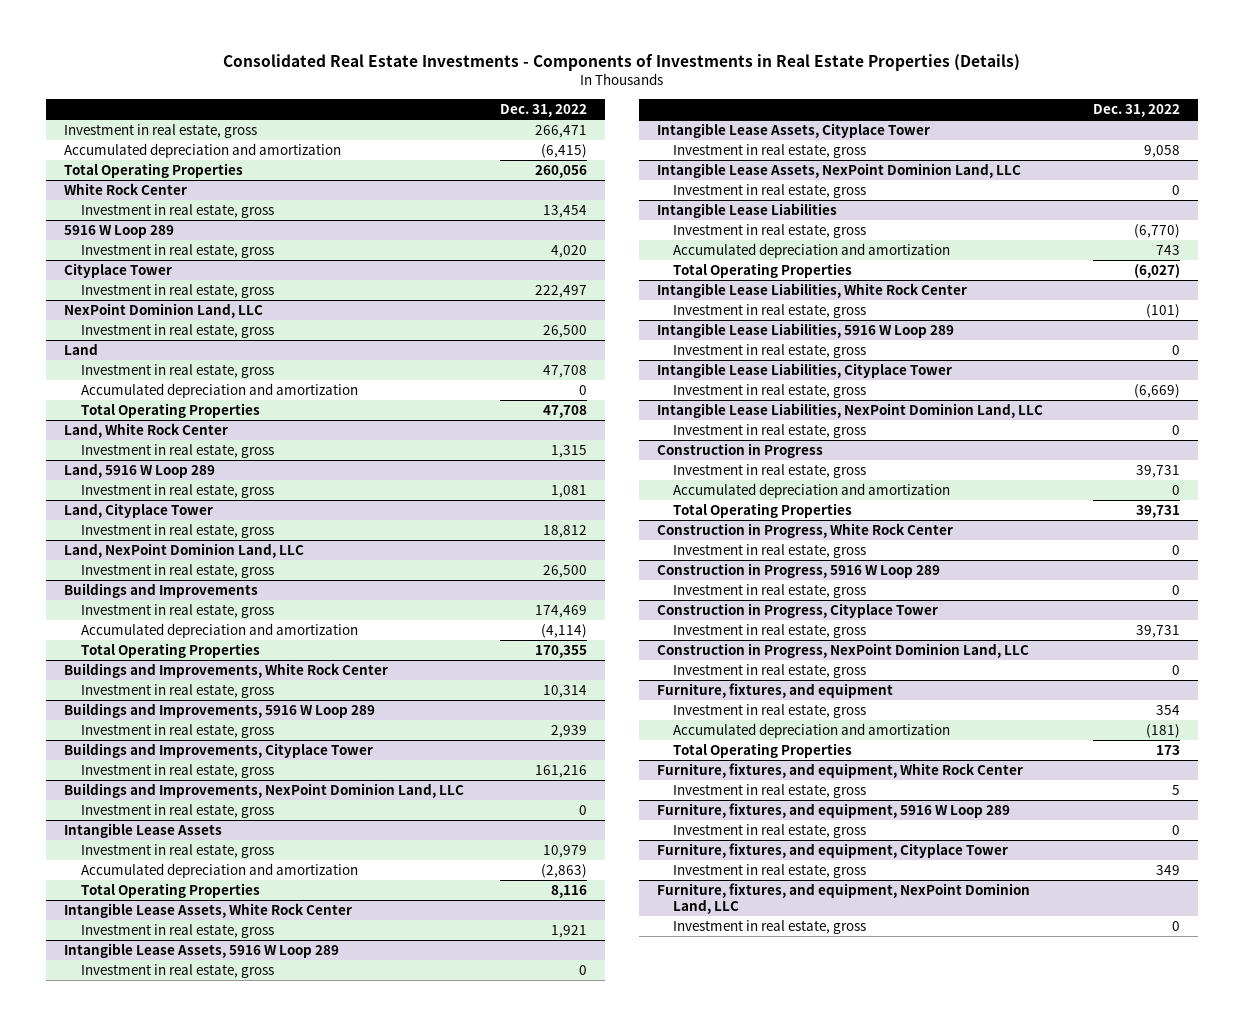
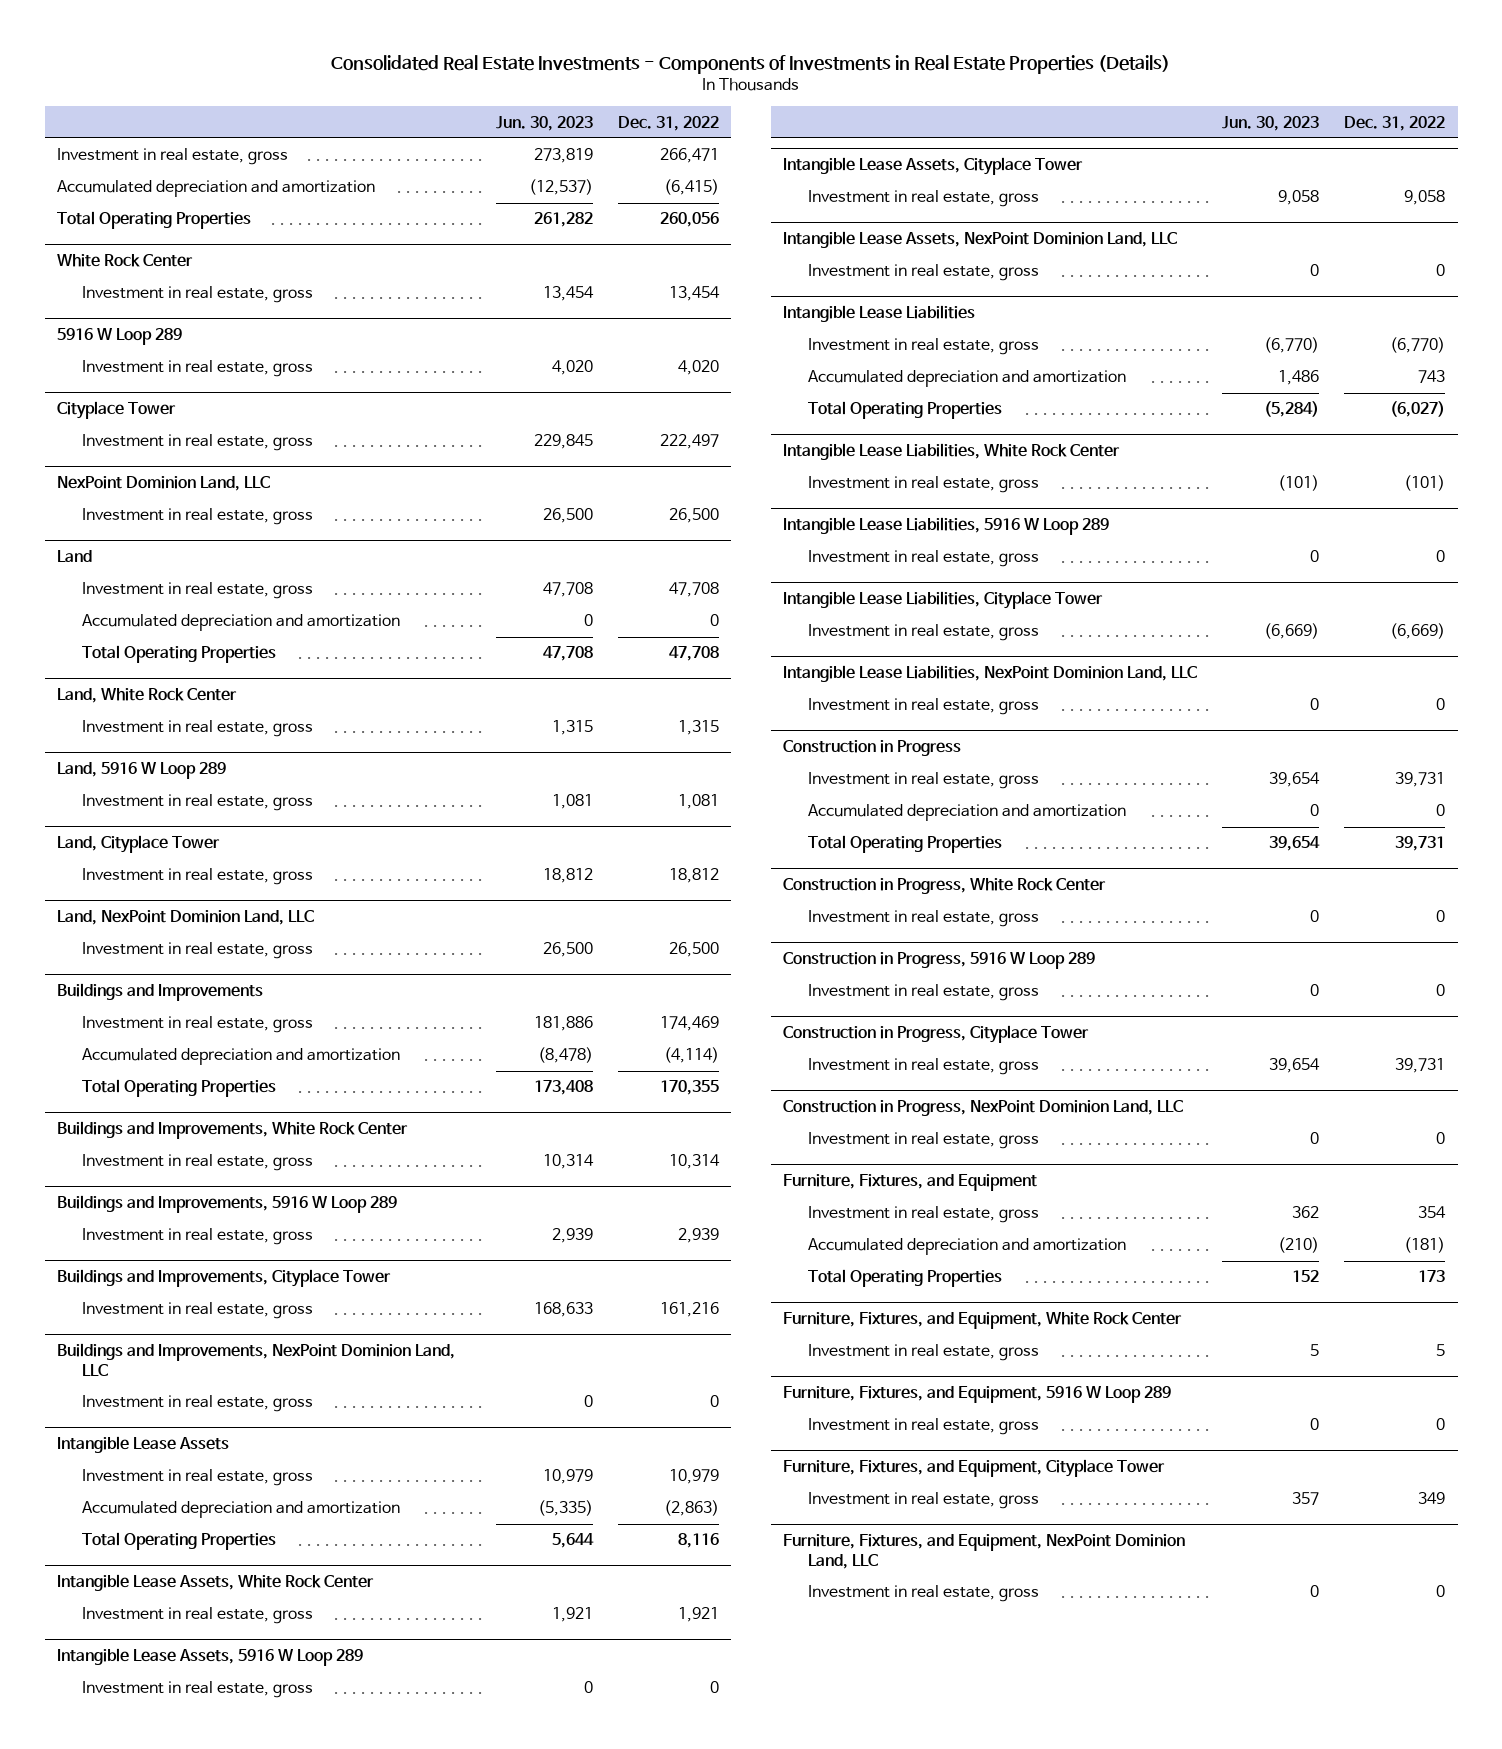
- | Dec. 31, 2022
+ | Jun. 30, 2023 | Dec. 31, 2022
- Furniture, fixtures, and equipment
+ Furniture, Fixtures, and Equipment
- Furniture, fixtures, and equipment, White Rock Center
+ Furniture, Fixtures, and Equipment, White Rock Center
- Furniture, fixtures, and equipment, 5916 W Loop 289
+ Furniture, Fixtures, and Equipment, 5916 W Loop 289
- Furniture, fixtures, and equipment, Cityplace Tower
+ Furniture, Fixtures, and Equipment, Cityplace Tower
- Furniture, fixtures, and equipment, NexPoint Dominion Land, LLC
+ Furniture, Fixtures, and Equipment, NexPoint Dominion Land, LLC

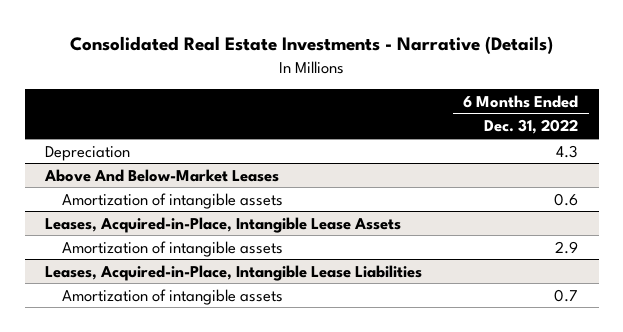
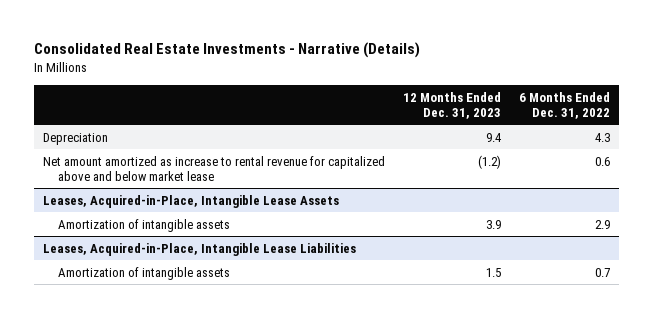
- | 6 Months Ended Dec. 31, 2022
+ | 12 Months Ended Dec. 31, 2023 | 6 Months Ended Dec. 31, 2022
- Above And Below-Market Leases
- Amortization of intangible assets | 0.6
+ Net amount amortized as increase to rental revenue for capitalized above and below market lease | (1.2) | 0.6

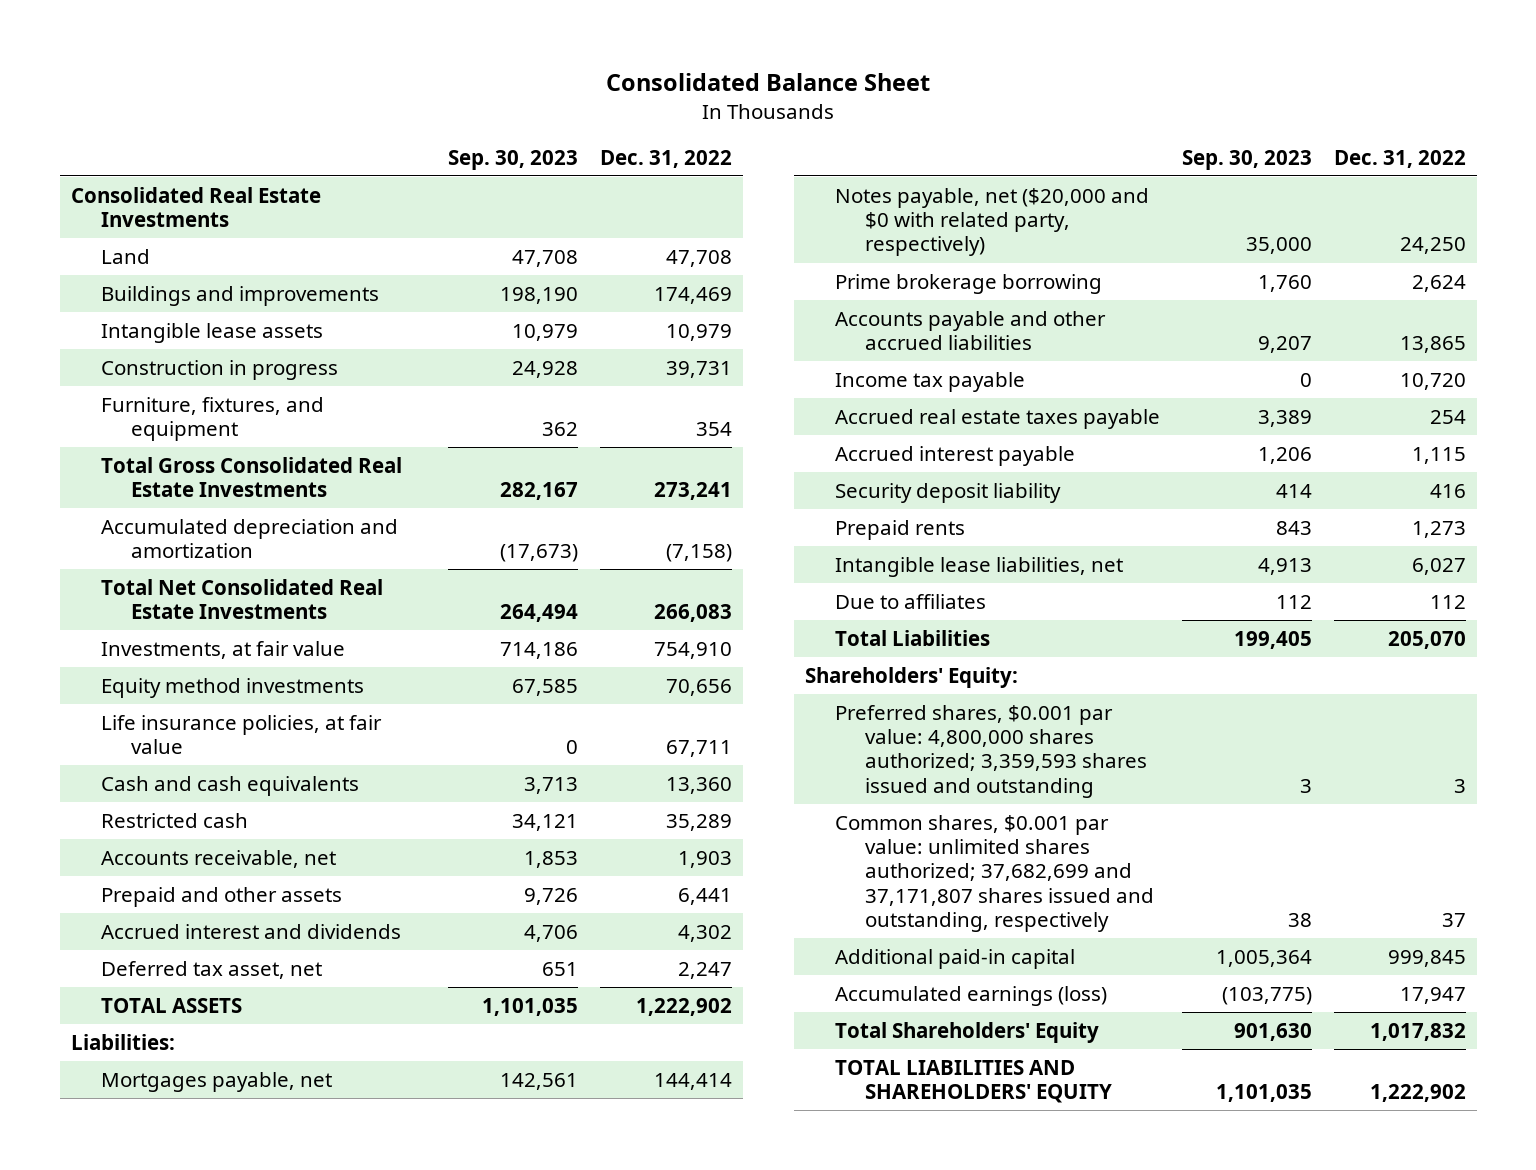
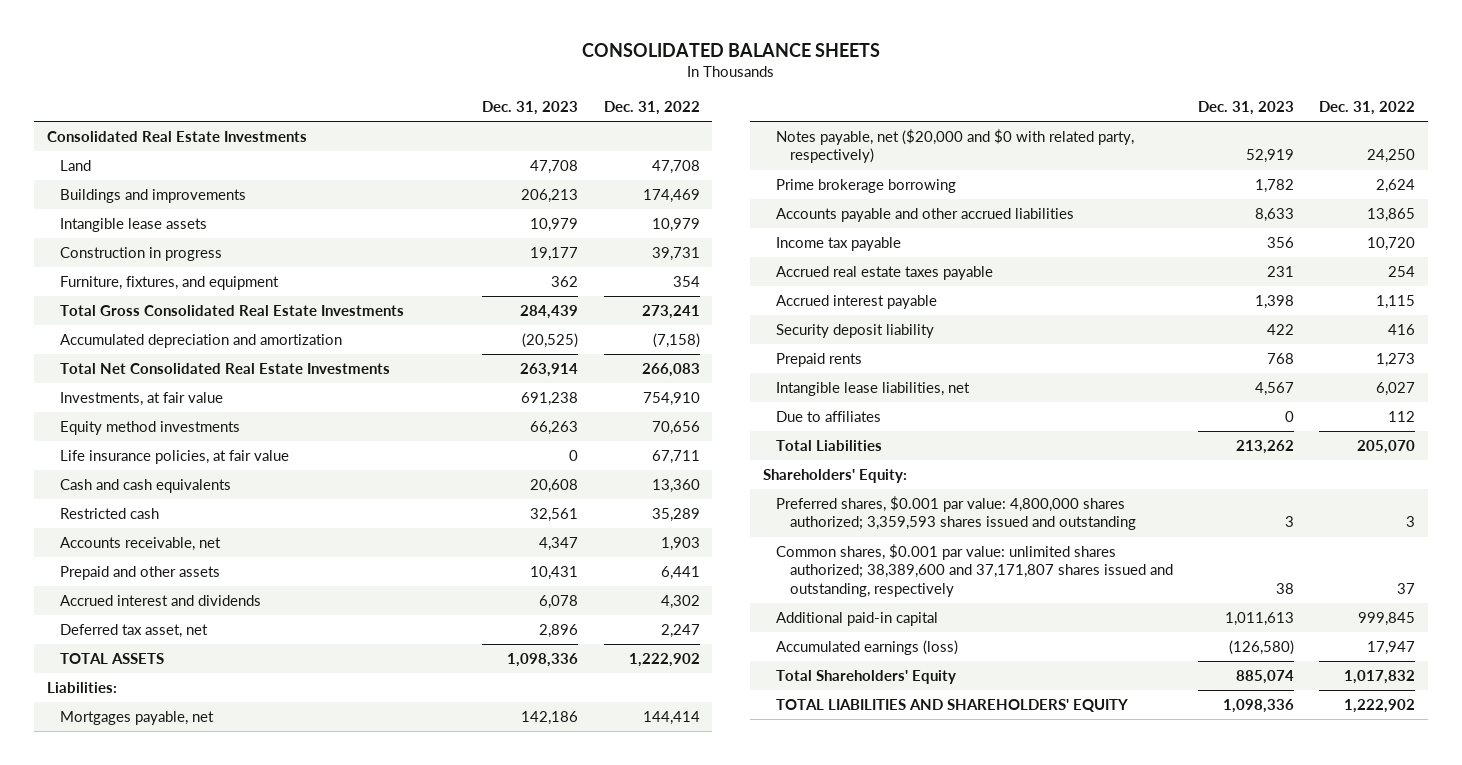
- Consolidated Balance Sheet
+ CONSOLIDATED BALANCE SHEETS
- | Sep. 30, 2023 | Dec. 31, 2022
+ | Dec. 31, 2023 | Dec. 31, 2022
- Common shares, $0.001 par value: unlimited shares authorized; 37,682,699 and 37,171,807 shares issued and outstanding, respectively | 38 | 37
+ Common shares, $0.001 par value: unlimited shares authorized; 38,389,600 and 37,171,807 shares issued and outstanding, respectively | 38 | 37

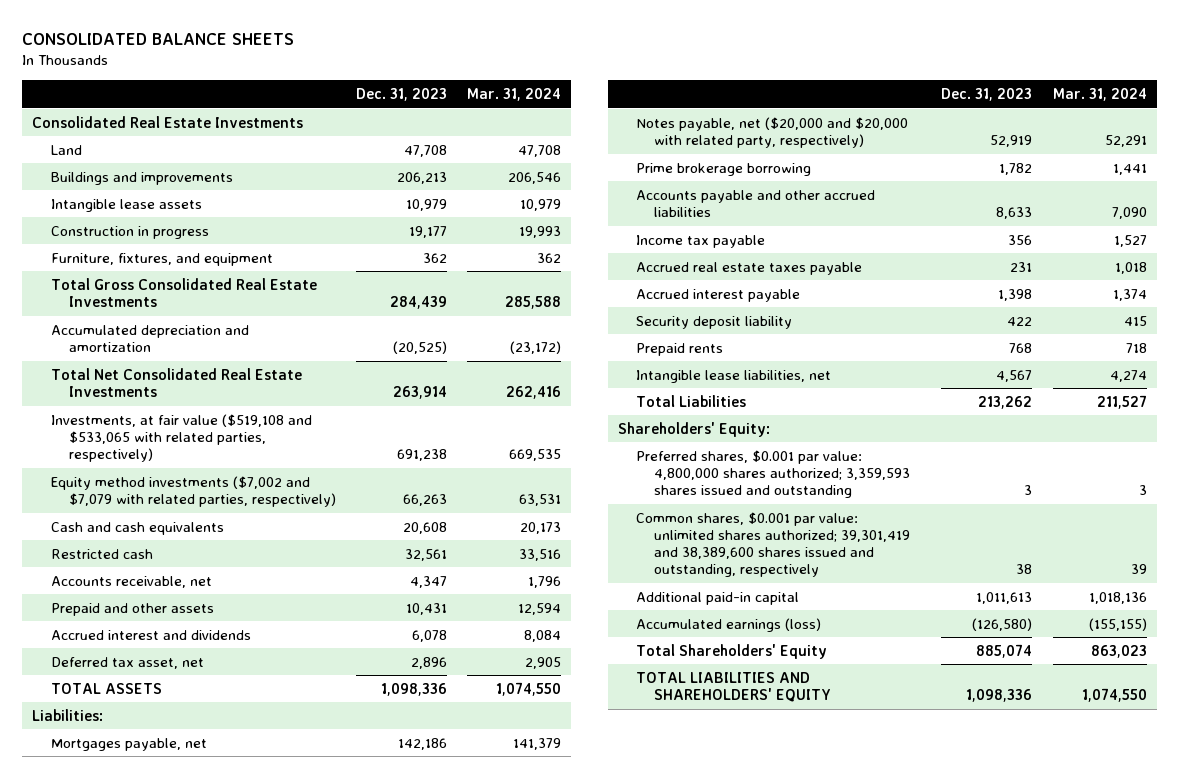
- | Dec. 31, 2023 | Dec. 31, 2022
+ | Dec. 31, 2023 | Mar. 31, 2024
- Investments, at fair value | 691,238 | 754,910
- Equity method investments | 66,263 | 70,656
- Life insurance policies, at fair value | 0 | 67,711
+ Investments, at fair value ($519,108 and $533,065 with related parties, respectively) | 691,238 | 669,535
+ Equity method investments ($7,002 and $7,079 with related parties, respectively) | 66,263 | 63,531
- Notes payable, net ($20,000 and $0 with related party, respectively) | 52,919 | 24,250
+ Notes payable, net ($20,000 and $20,000 with related party, respectively) | 52,919 | 52,291
- Due to affiliates | 0 | 112
- Common shares, $0.001 par value: unlimited shares authorized; 38,389,600 and 37,171,807 shares issued and outstanding, respectively | 38 | 37
+ Common shares, $0.001 par value: unlimited shares authorized; 39,301,419 and 38,389,600 shares issued and outstanding, respectively | 38 | 39

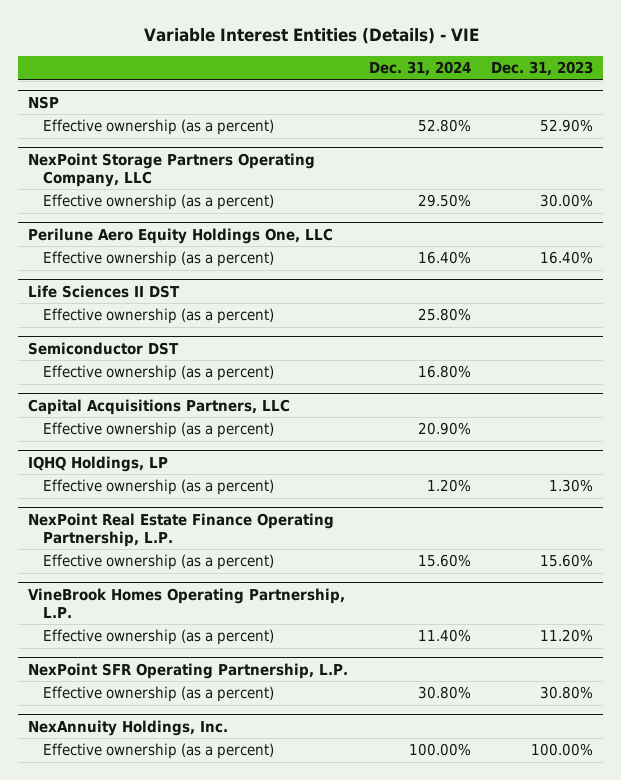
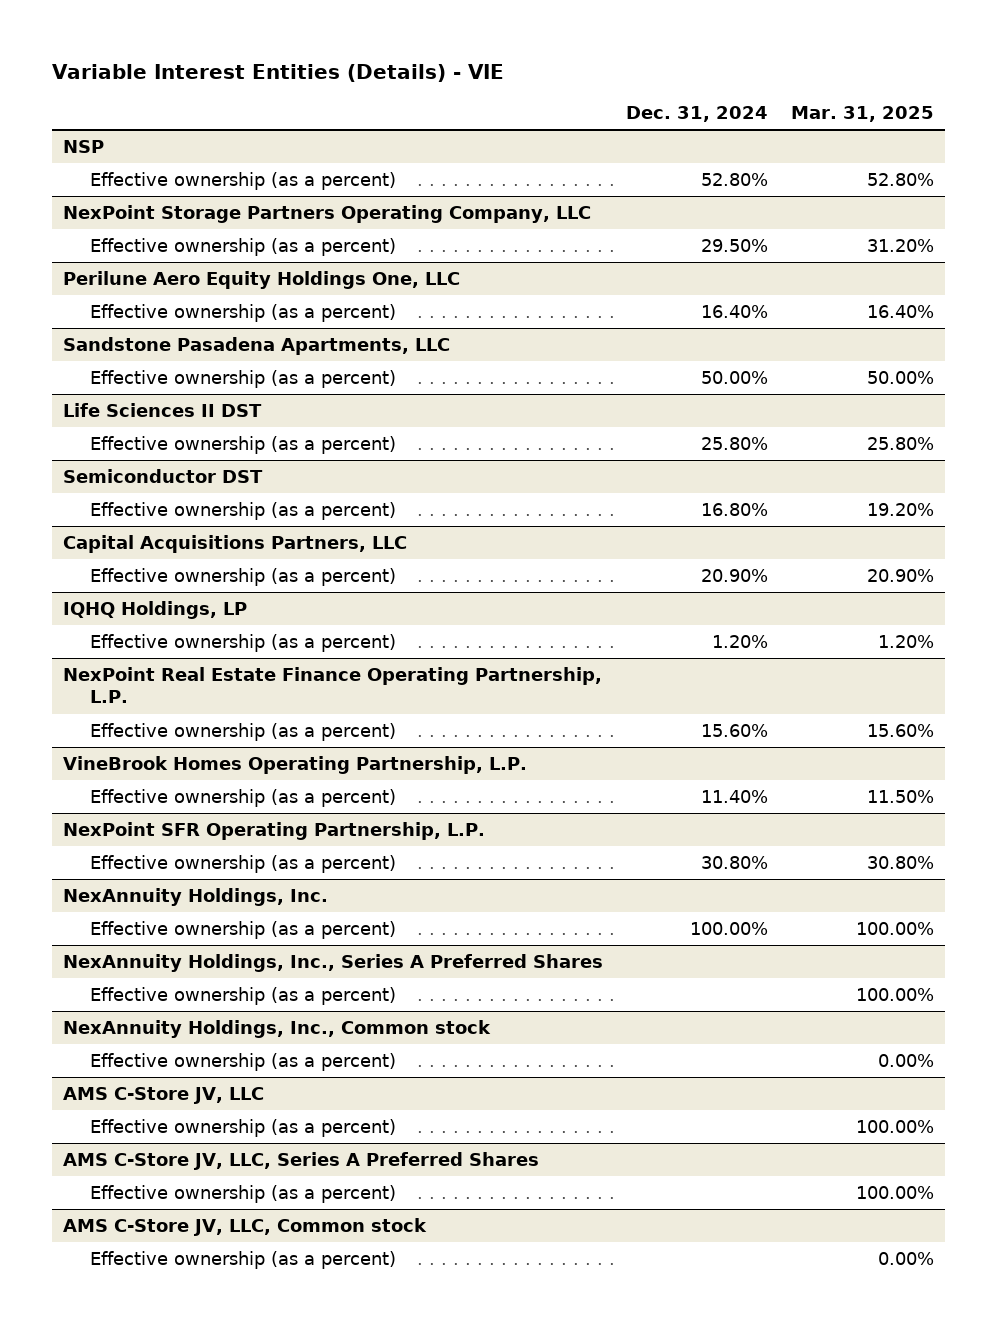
- | Dec. 31, 2024 | Dec. 31, 2023
+ | Dec. 31, 2024 | Mar. 31, 2025
+ Sandstone Pasadena Apartments, LLC
+ Effective ownership (as a percent) | 50.00% | 50.00%
+ NexAnnuity Holdings, Inc., Series A Preferred Shares
+ Effective ownership (as a percent) | | 100.00%
+ NexAnnuity Holdings, Inc., Common stock
+ Effective ownership (as a percent) | | 0.00%
+ AMS C-Store JV, LLC
+ Effective ownership (as a percent) | | 100.00%
+ AMS C-Store JV, LLC, Series A Preferred Shares
+ Effective ownership (as a percent) | | 100.00%
+ AMS C-Store JV, LLC, Common stock
+ Effective ownership (as a percent) | | 0.00%

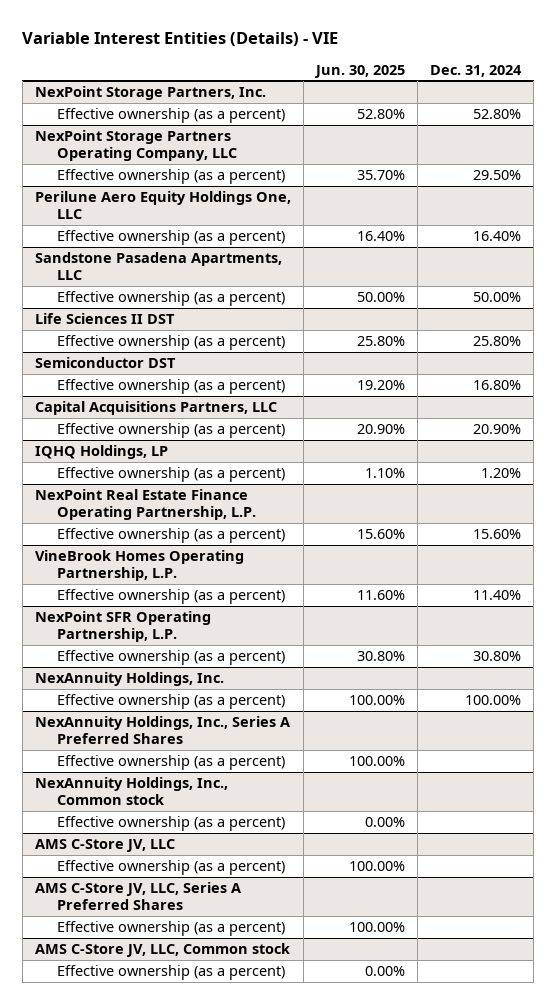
- | Dec. 31, 2024 | Mar. 31, 2025
+ | Jun. 30, 2025 | Dec. 31, 2024
- NSP
+ NexPoint Storage Partners, Inc.

